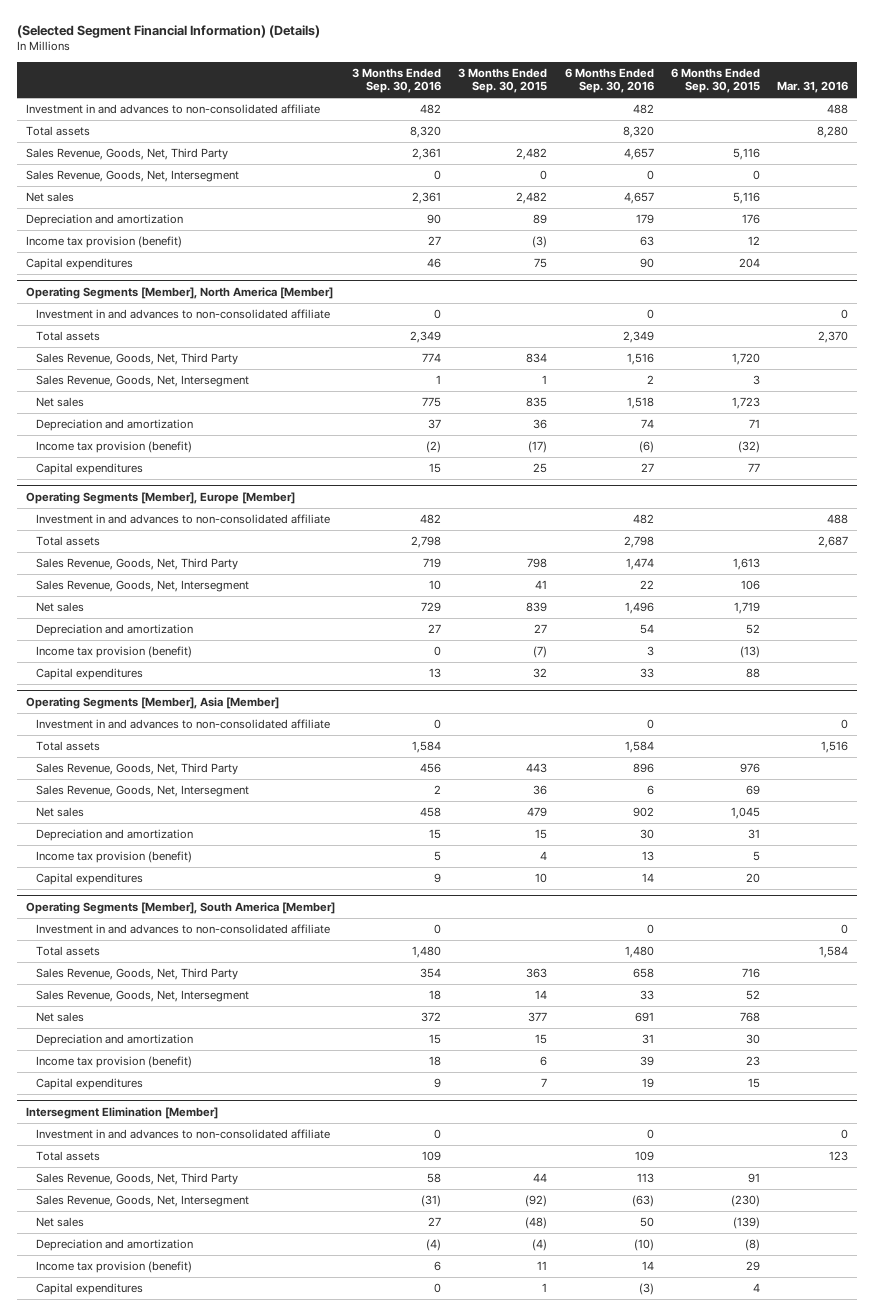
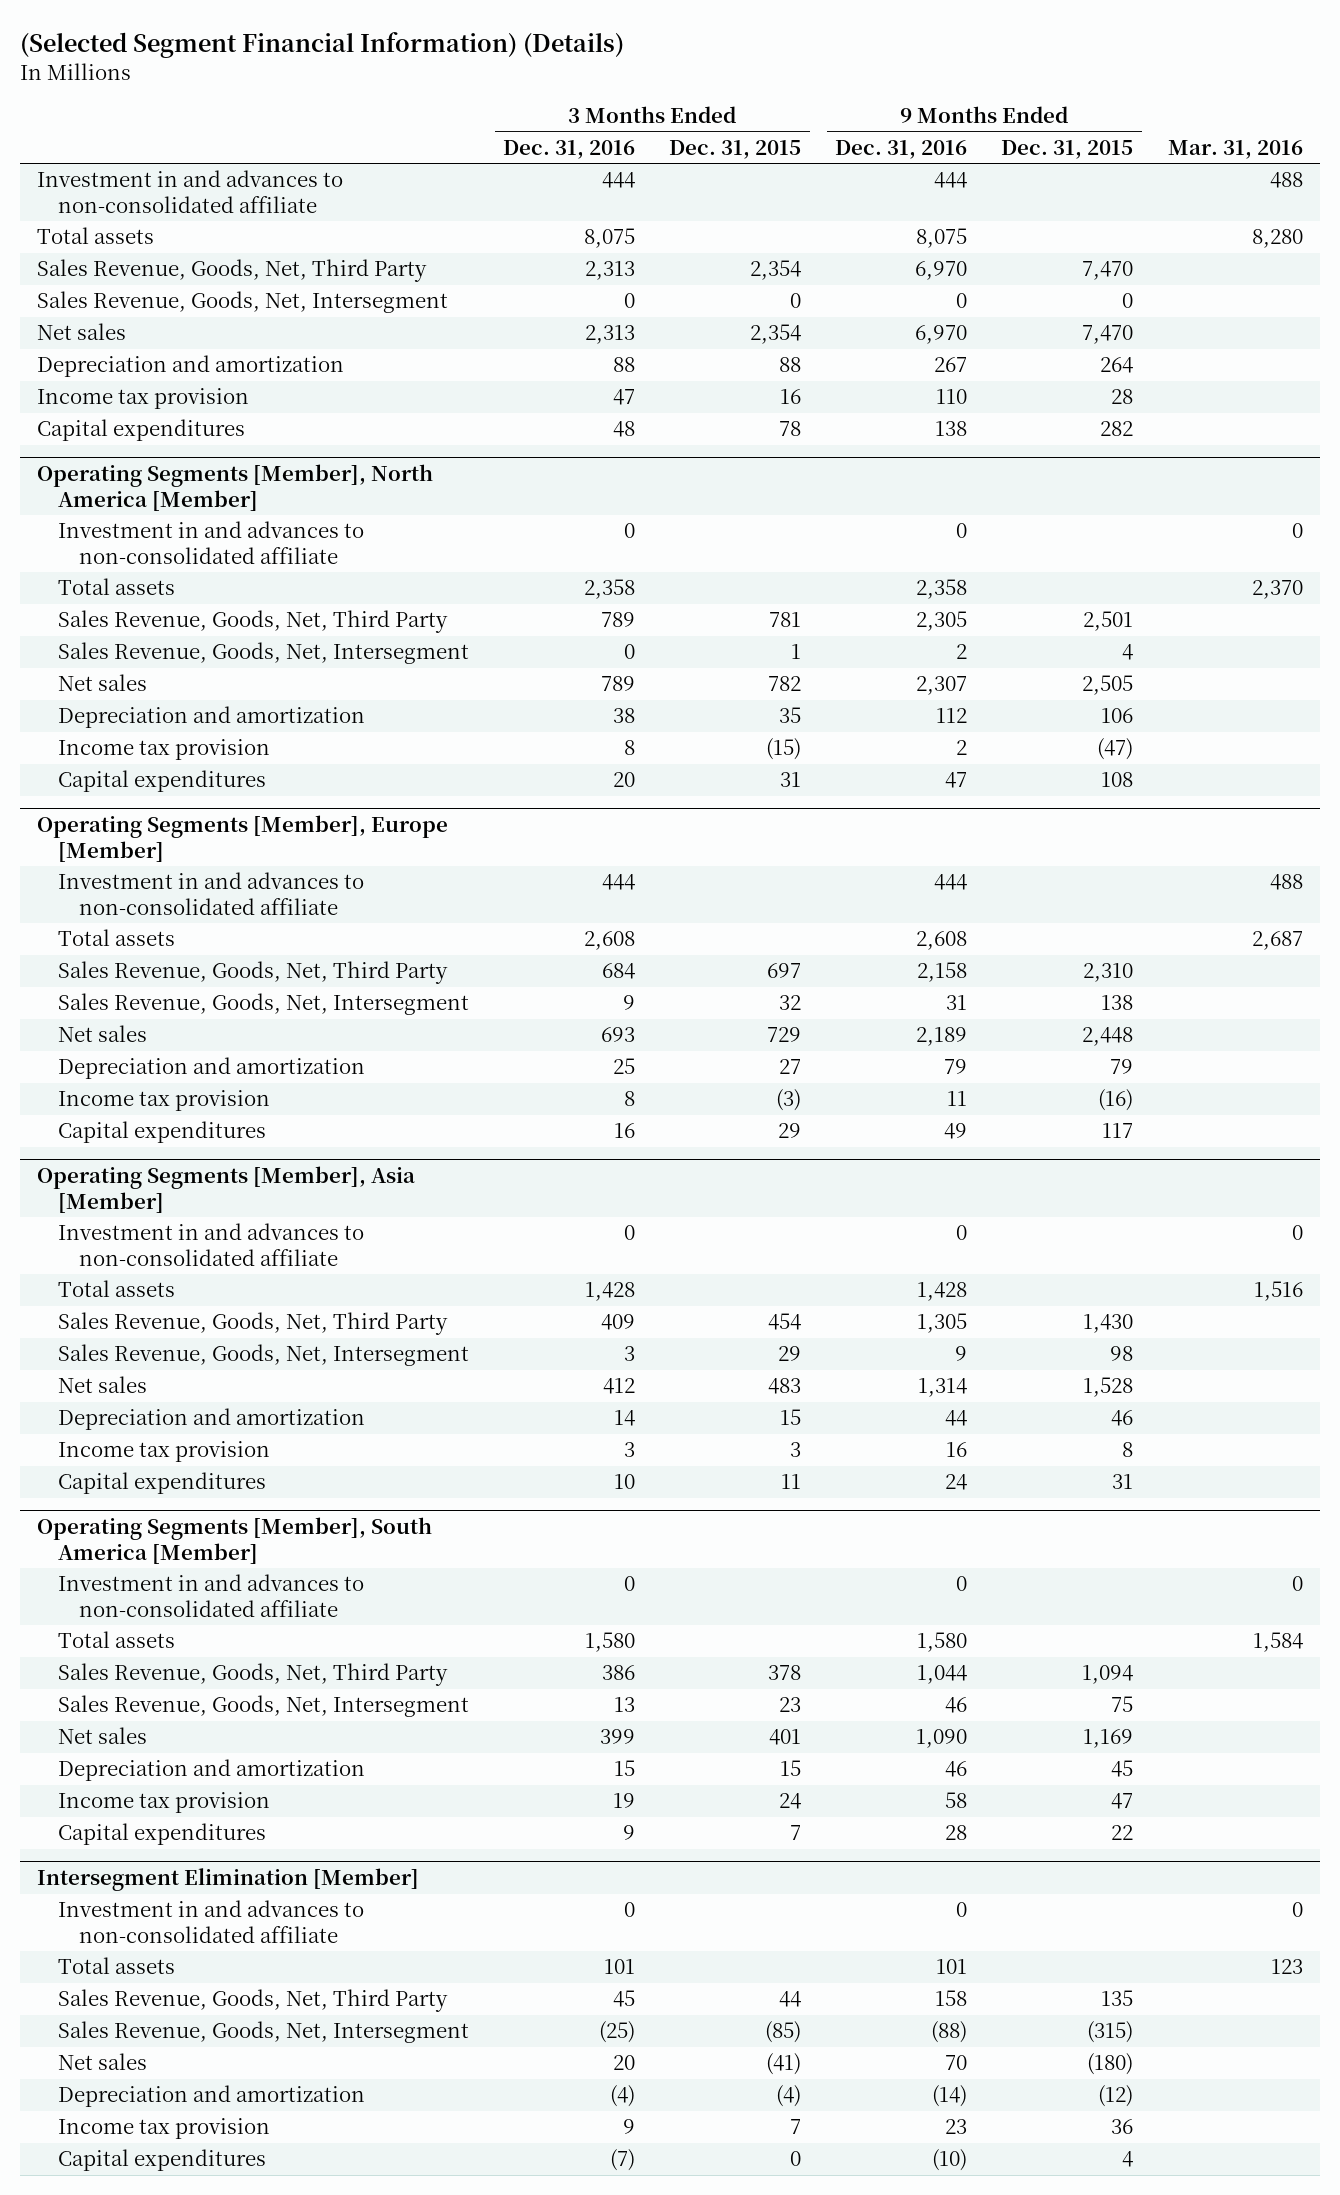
- | 3 Months Ended Sep. 30, 2016 | 3 Months Ended Sep. 30, 2015 | 6 Months Ended Sep. 30, 2016 | 6 Months Ended Sep. 30, 2015 | Mar. 31, 2016
+ | 3 Months Ended Dec. 31, 2016 | 3 Months Ended Dec. 31, 2015 | 9 Months Ended Dec. 31, 2016 | 9 Months Ended Dec. 31, 2015 | Mar. 31, 2016
- Income tax provision (benefit) | 27 | (3) | 63 | 12 |
+ Income tax provision | 47 | 16 | 110 | 28 |
@ Operating Segments [Member], North America [Member]
- Income tax provision (benefit) | (2) | (17) | (6) | (32) |
+ Income tax provision | 8 | (15) | 2 | (47) |
@ Operating Segments [Member], Europe [Member]
- Income tax provision (benefit) | 0 | (7) | 3 | (13) |
+ Income tax provision | 8 | (3) | 11 | (16) |
@ Operating Segments [Member], Asia [Member]
- Income tax provision (benefit) | 5 | 4 | 13 | 5 |
+ Income tax provision | 3 | 3 | 16 | 8 |
@ Operating Segments [Member], South America [Member]
- Income tax provision (benefit) | 18 | 6 | 39 | 23 |
+ Income tax provision | 19 | 24 | 58 | 47 |
@ Intersegment Elimination [Member]
- Income tax provision (benefit) | 6 | 11 | 14 | 29 |
+ Income tax provision | 9 | 7 | 23 | 36 |

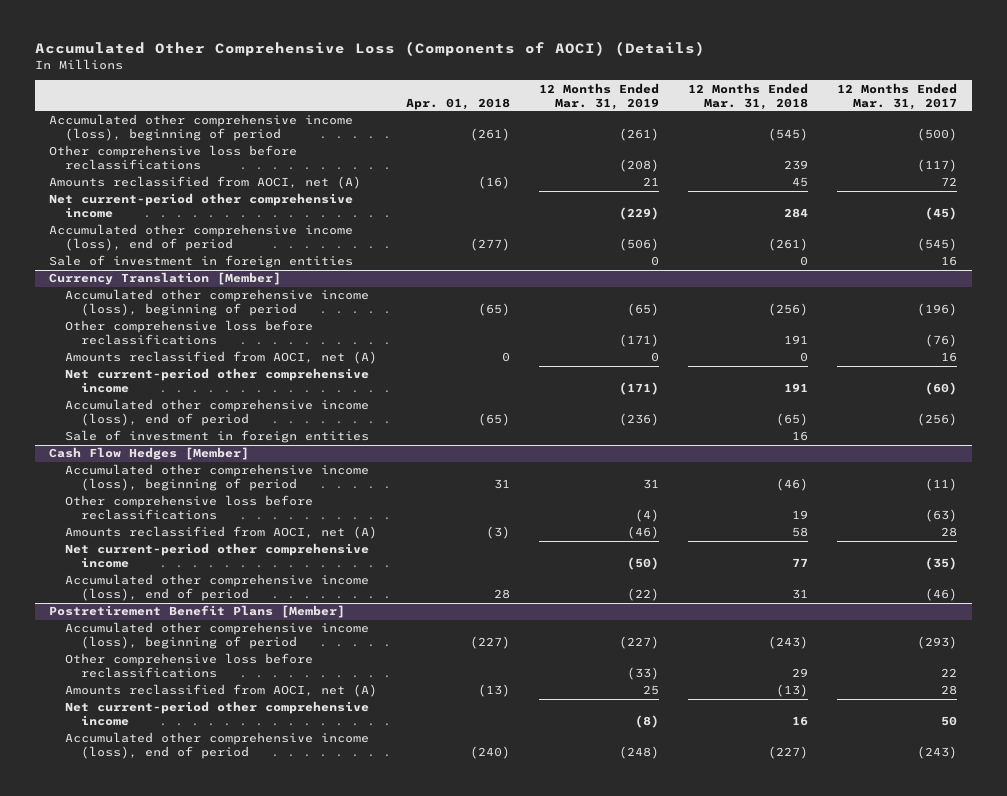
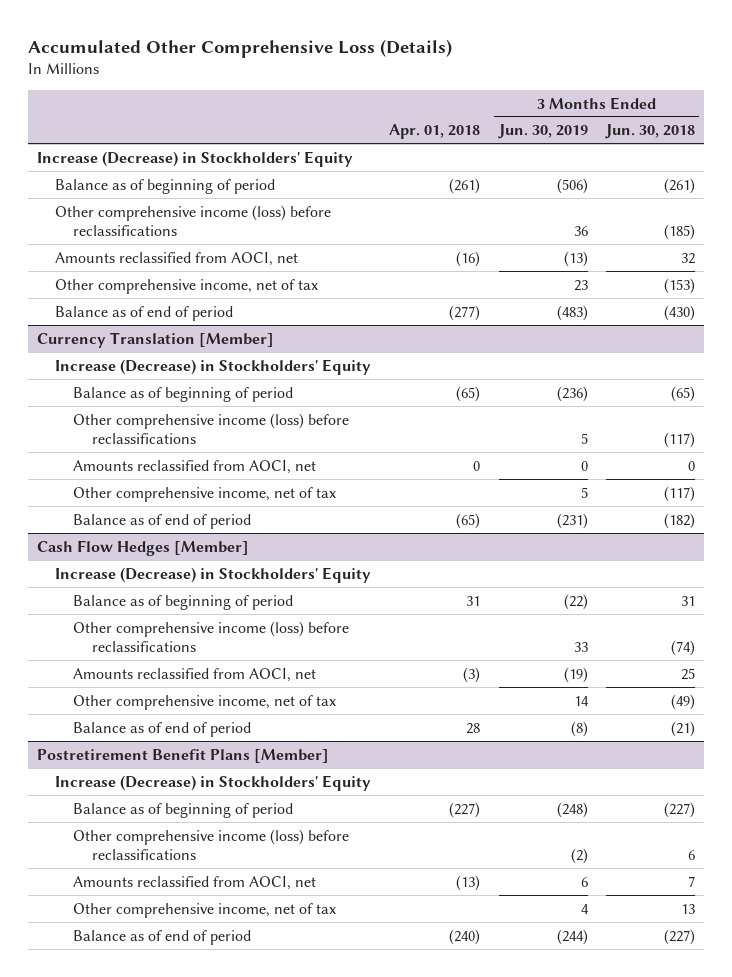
- Accumulated Other Comprehensive Loss (Components of AOCI) (Details)
+ Accumulated Other Comprehensive Loss (Details)
- | Apr. 01, 2018 | 12 Months Ended Mar. 31, 2019 | 12 Months Ended Mar. 31, 2018 | 12 Months Ended Mar. 31, 2017
+ | Apr. 01, 2018 | 3 Months Ended Jun. 30, 2019 | 3 Months Ended Jun. 30, 2018
- Accumulated other comprehensive income (loss), beginning of period | (261) | (261) | (545) | (500)
- Other comprehensive loss before reclassifications | | (208) | 239 | (117)
- Amounts reclassified from AOCI, net (A) | (16) | 21 | 45 | 72
- Net current-period other comprehensive income | | (229) | 284 | (45)
- Accumulated other comprehensive income (loss), end of period | (277) | (506) | (261) | (545)
- Sale of investment in foreign entities | | 0 | 0 | 16
+ Increase (Decrease) in Stockholders' Equity
+ Balance as of beginning of period | (261) | (506) | (261)
+ Other comprehensive income (loss) before reclassifications | | 36 | (185)
+ Amounts reclassified from AOCI, net | (16) | (13) | 32
+ Other comprehensive income, net of tax | | 23 | (153)
+ Balance as of end of period | (277) | (483) | (430)
@ Currency Translation [Member]
- Accumulated other comprehensive income (loss), beginning of period | (65) | (65) | (256) | (196)
- Other comprehensive loss before reclassifications | | (171) | 191 | (76)
- Amounts reclassified from AOCI, net (A) | 0 | 0 | 0 | 16
- Net current-period other comprehensive income | | (171) | 191 | (60)
- Accumulated other comprehensive income (loss), end of period | (65) | (236) | (65) | (256)
- Sale of investment in foreign entities | | | 16 |
+ Increase (Decrease) in Stockholders' Equity
+ Balance as of beginning of period | (65) | (236) | (65)
+ Other comprehensive income (loss) before reclassifications | | 5 | (117)
+ Amounts reclassified from AOCI, net | 0 | 0 | 0
+ Other comprehensive income, net of tax | | 5 | (117)
+ Balance as of end of period | (65) | (231) | (182)
@ Cash Flow Hedges [Member]
- Accumulated other comprehensive income (loss), beginning of period | 31 | 31 | (46) | (11)
- Other comprehensive loss before reclassifications | | (4) | 19 | (63)
- Amounts reclassified from AOCI, net (A) | (3) | (46) | 58 | 28
- Net current-period other comprehensive income | | (50) | 77 | (35)
- Accumulated other comprehensive income (loss), end of period | 28 | (22) | 31 | (46)
+ Increase (Decrease) in Stockholders' Equity
+ Balance as of beginning of period | 31 | (22) | 31
+ Other comprehensive income (loss) before reclassifications | | 33 | (74)
+ Amounts reclassified from AOCI, net | (3) | (19) | 25
+ Other comprehensive income, net of tax | | 14 | (49)
+ Balance as of end of period | 28 | (8) | (21)
@ Postretirement Benefit Plans [Member]
- Accumulated other comprehensive income (loss), beginning of period | (227) | (227) | (243) | (293)
- Other comprehensive loss before reclassifications | | (33) | 29 | 22
- Amounts reclassified from AOCI, net (A) | (13) | 25 | (13) | 28
- Net current-period other comprehensive income | | (8) | 16 | 50
- Accumulated other comprehensive income (loss), end of period | (240) | (248) | (227) | (243)
+ Increase (Decrease) in Stockholders' Equity
+ Balance as of beginning of period | (227) | (248) | (227)
+ Other comprehensive income (loss) before reclassifications | | (2) | 6
+ Amounts reclassified from AOCI, net | (13) | 6 | 7
+ Other comprehensive income, net of tax | | 4 | 13
+ Balance as of end of period | (240) | (244) | (227)

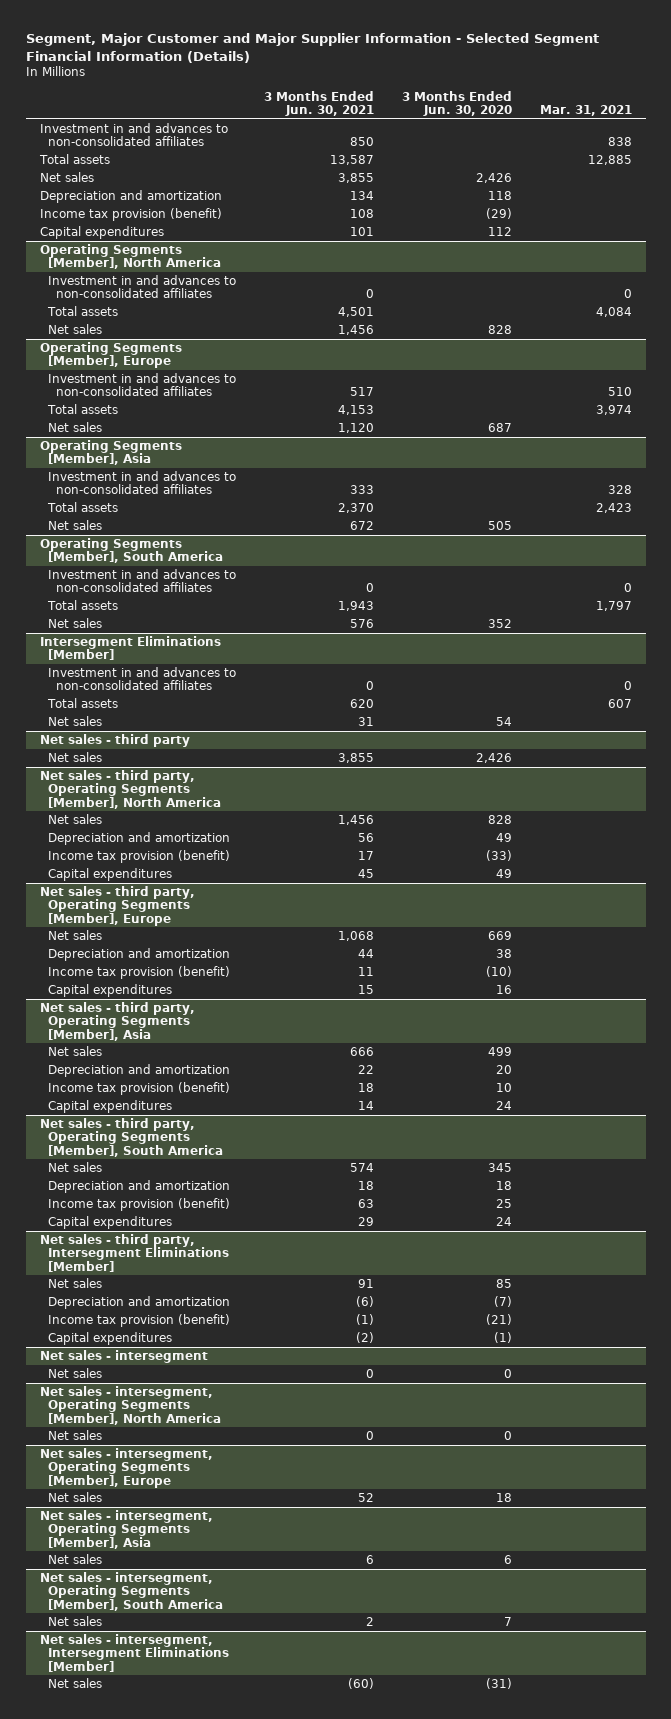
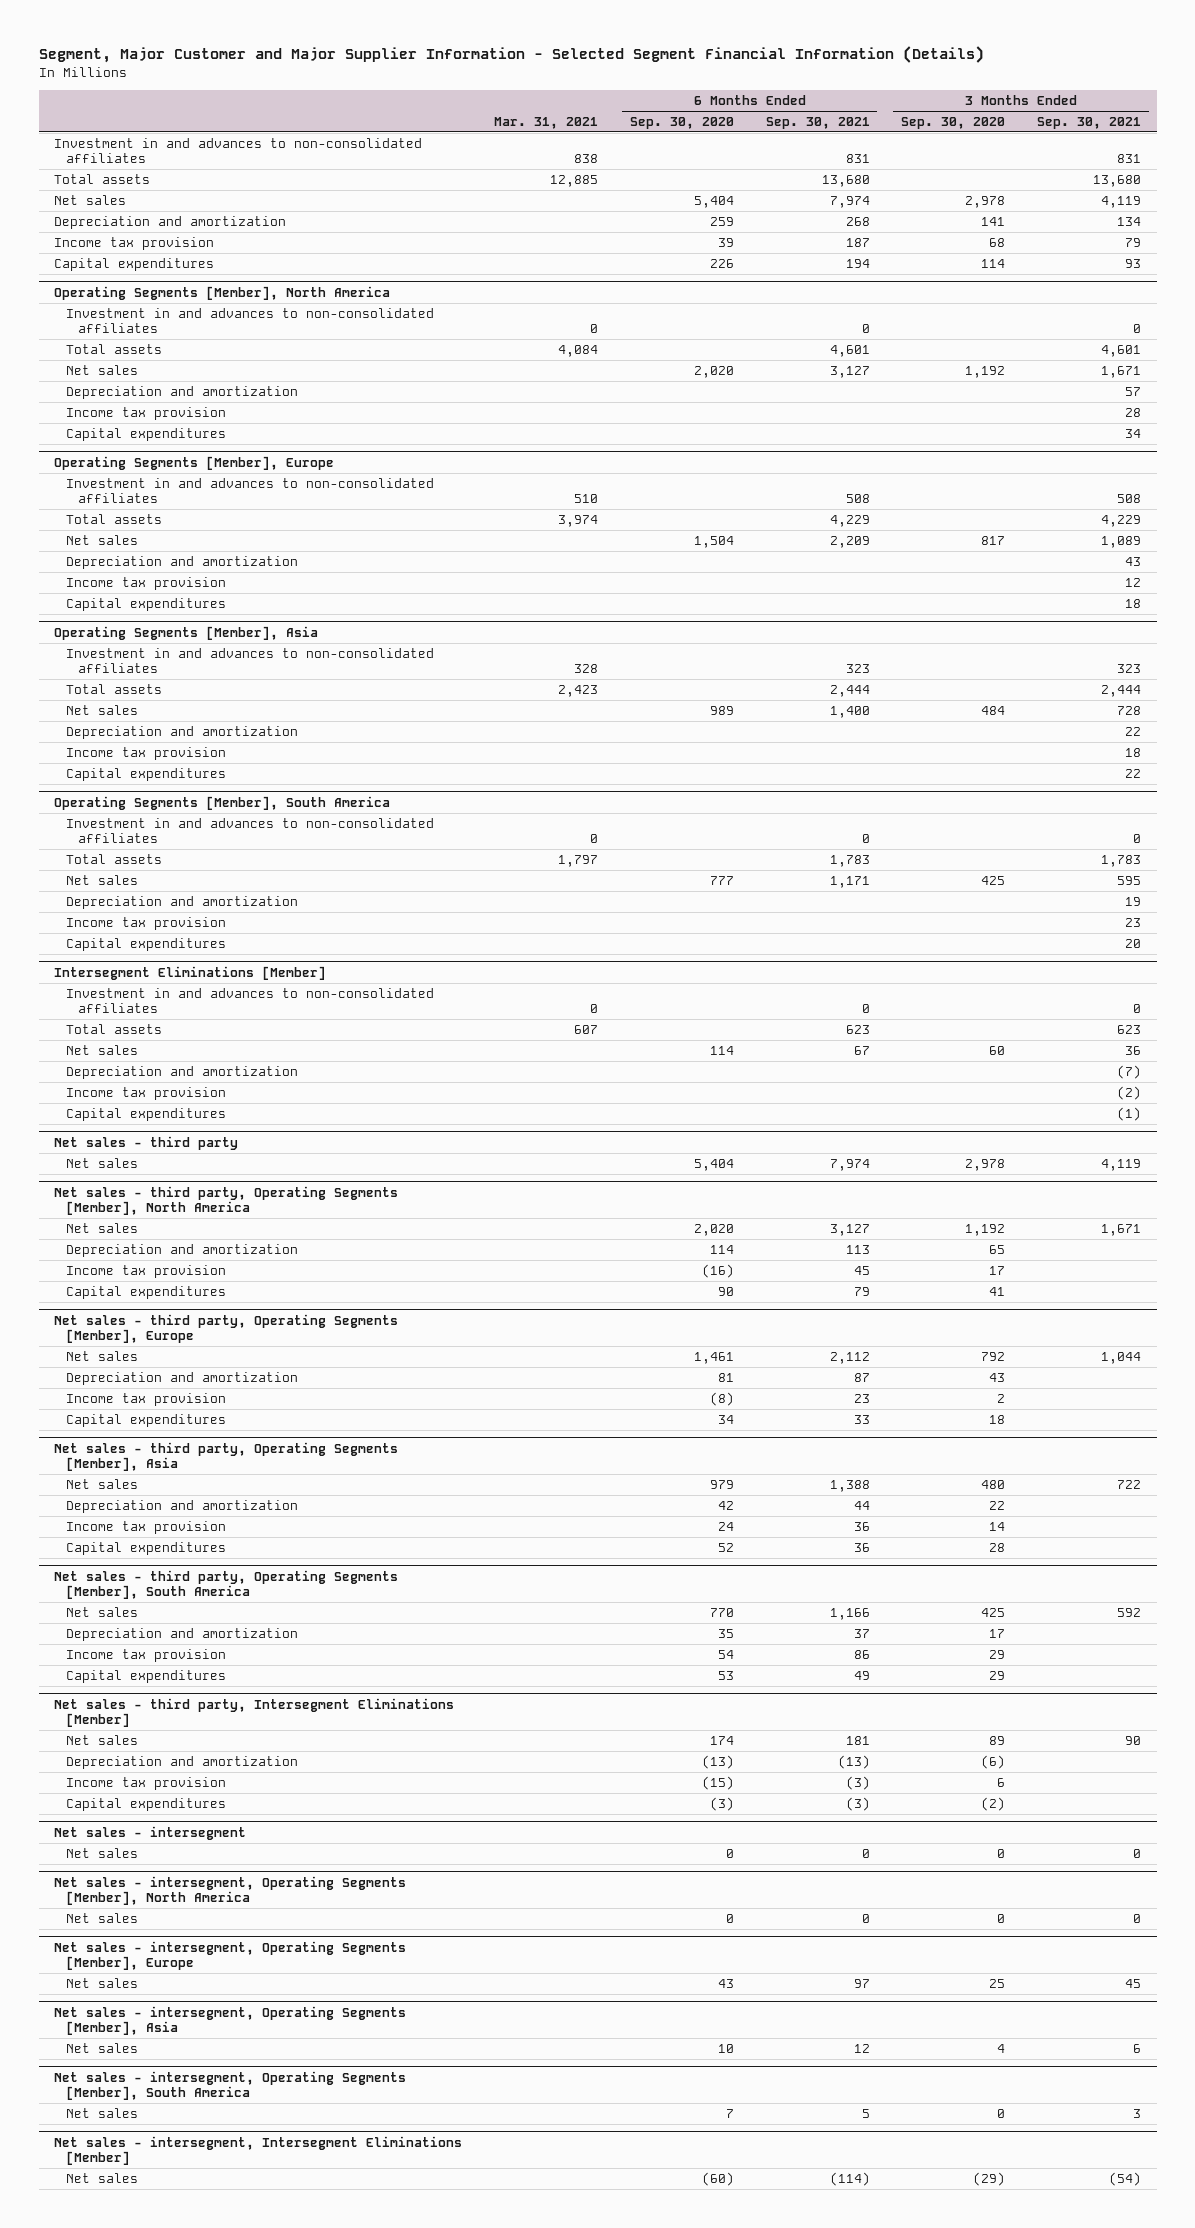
- | 3 Months Ended Jun. 30, 2021 | 3 Months Ended Jun. 30, 2020 | Mar. 31, 2021
+ | Mar. 31, 2021 | 6 Months Ended Sep. 30, 2020 | 6 Months Ended Sep. 30, 2021 | 3 Months Ended Sep. 30, 2020 | 3 Months Ended Sep. 30, 2021
- Income tax provision (benefit) | 108 | (29) |
+ Income tax provision | | 39 | 187 | 68 | 79
@ Operating Segments [Member], North America
+ Depreciation and amortization | | | | | 57
+ Income tax provision | | | | | 28
+ Capital expenditures | | | | | 34
@ Operating Segments [Member], Europe
+ Depreciation and amortization | | | | | 43
+ Income tax provision | | | | | 12
+ Capital expenditures | | | | | 18
@ Operating Segments [Member], Asia
+ Depreciation and amortization | | | | | 22
+ Income tax provision | | | | | 18
+ Capital expenditures | | | | | 22
@ Operating Segments [Member], South America
+ Depreciation and amortization | | | | | 19
+ Income tax provision | | | | | 23
+ Capital expenditures | | | | | 20
@ Intersegment Eliminations [Member]
+ Depreciation and amortization | | | | | (7)
+ Income tax provision | | | | | (2)
+ Capital expenditures | | | | | (1)
@ Net sales - third party, Operating Segments [Member], North America
- Income tax provision (benefit) | 17 | (33) |
+ Income tax provision | | (16) | 45 | 17 |
@ Net sales - third party, Operating Segments [Member], Europe
- Income tax provision (benefit) | 11 | (10) |
+ Income tax provision | | (8) | 23 | 2 |
@ Net sales - third party, Operating Segments [Member], Asia
- Income tax provision (benefit) | 18 | 10 |
+ Income tax provision | | 24 | 36 | 14 |
@ Net sales - third party, Operating Segments [Member], South America
- Income tax provision (benefit) | 63 | 25 |
+ Income tax provision | | 54 | 86 | 29 |
@ Net sales - third party, Intersegment Eliminations [Member]
- Income tax provision (benefit) | (1) | (21) |
+ Income tax provision | | (15) | (3) | 6 |

